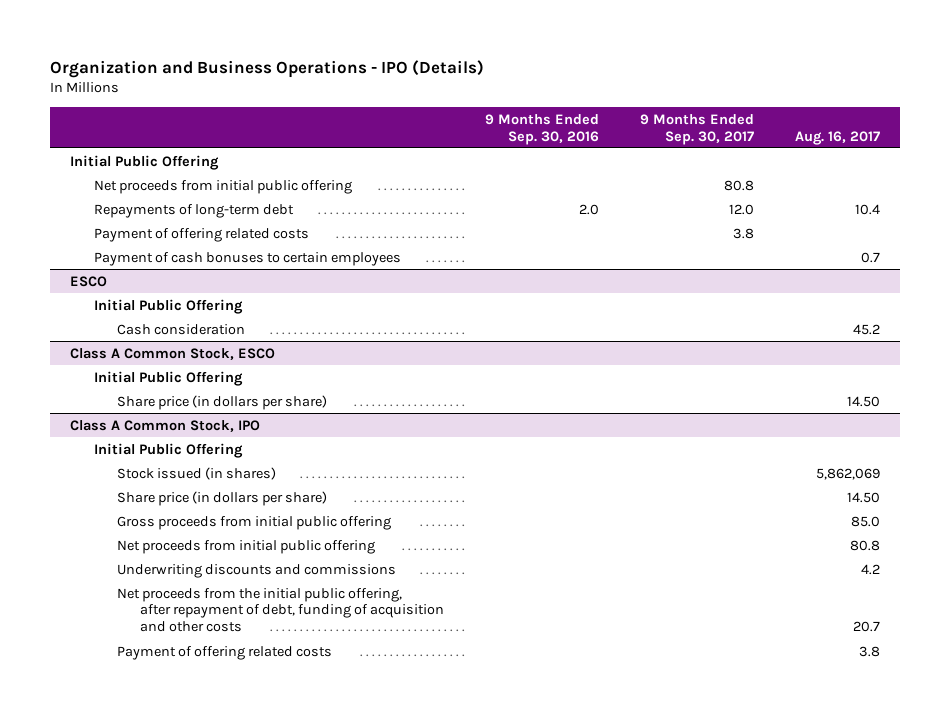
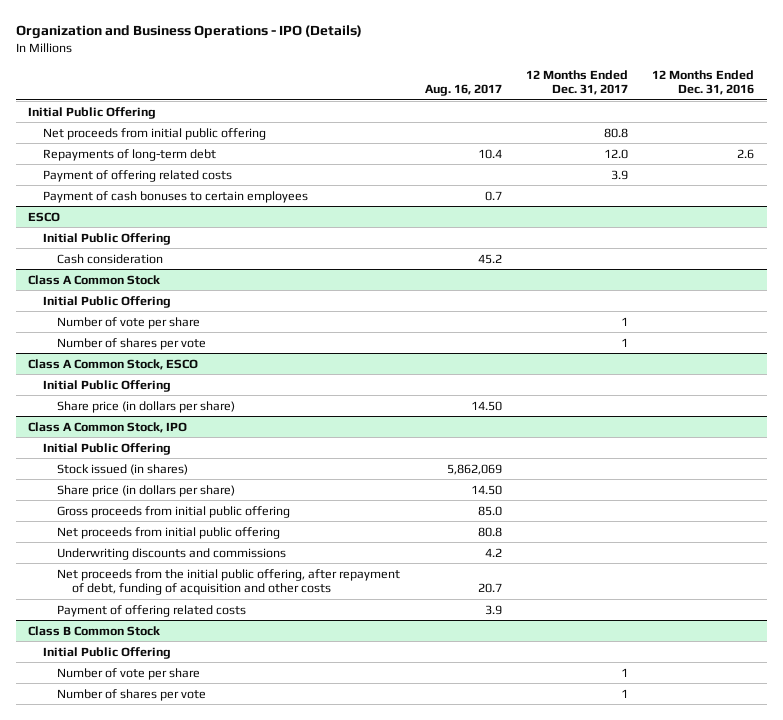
- | 9 Months Ended Sep. 30, 2016 | 9 Months Ended Sep. 30, 2017 | Aug. 16, 2017
+ | Aug. 16, 2017 | 12 Months Ended Dec. 31, 2017 | 12 Months Ended Dec. 31, 2016
+ Class A Common Stock
+ Initial Public Offering
+ Number of vote per share | | 1 |
+ Number of shares per vote | | 1 |
@ Class A Common Stock, IPO
- Payment of offering related costs | | | 3.8
+ Payment of offering related costs | 3.9 | |
+ Class B Common Stock
+ Initial Public Offering
+ Number of vote per share | | 1 |
+ Number of shares per vote | | 1 |

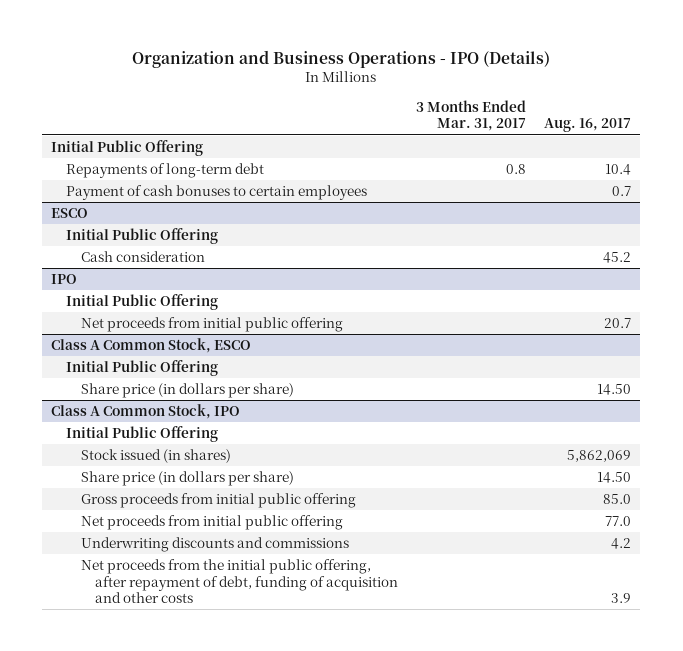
- | Aug. 16, 2017 | 12 Months Ended Dec. 31, 2017 | 12 Months Ended Dec. 31, 2016
+ | 3 Months Ended Mar. 31, 2017 | Aug. 16, 2017
- Net proceeds from initial public offering | | 80.8 |
- Payment of offering related costs | | 3.9 |
- Class A Common Stock
+ IPO
- Number of vote per share | | 1 |
- Number of shares per vote | | 1 |
+ Net proceeds from initial public offering | | 20.7
@ Class A Common Stock, IPO
- Net proceeds from initial public offering | 80.8 | |
+ Net proceeds from initial public offering | | 77.0
- Net proceeds from the initial public offering, after repayment of debt, funding of acquisition and other costs | 20.7 | |
- Payment of offering related costs | 3.9 | |
- Class B Common Stock
- Initial Public Offering
- Number of vote per share | | 1 |
- Number of shares per vote | | 1 |
@ Class A Common Stock, IPO
+ Net proceeds from the initial public offering, after repayment of debt, funding of acquisition and other costs | | 3.9

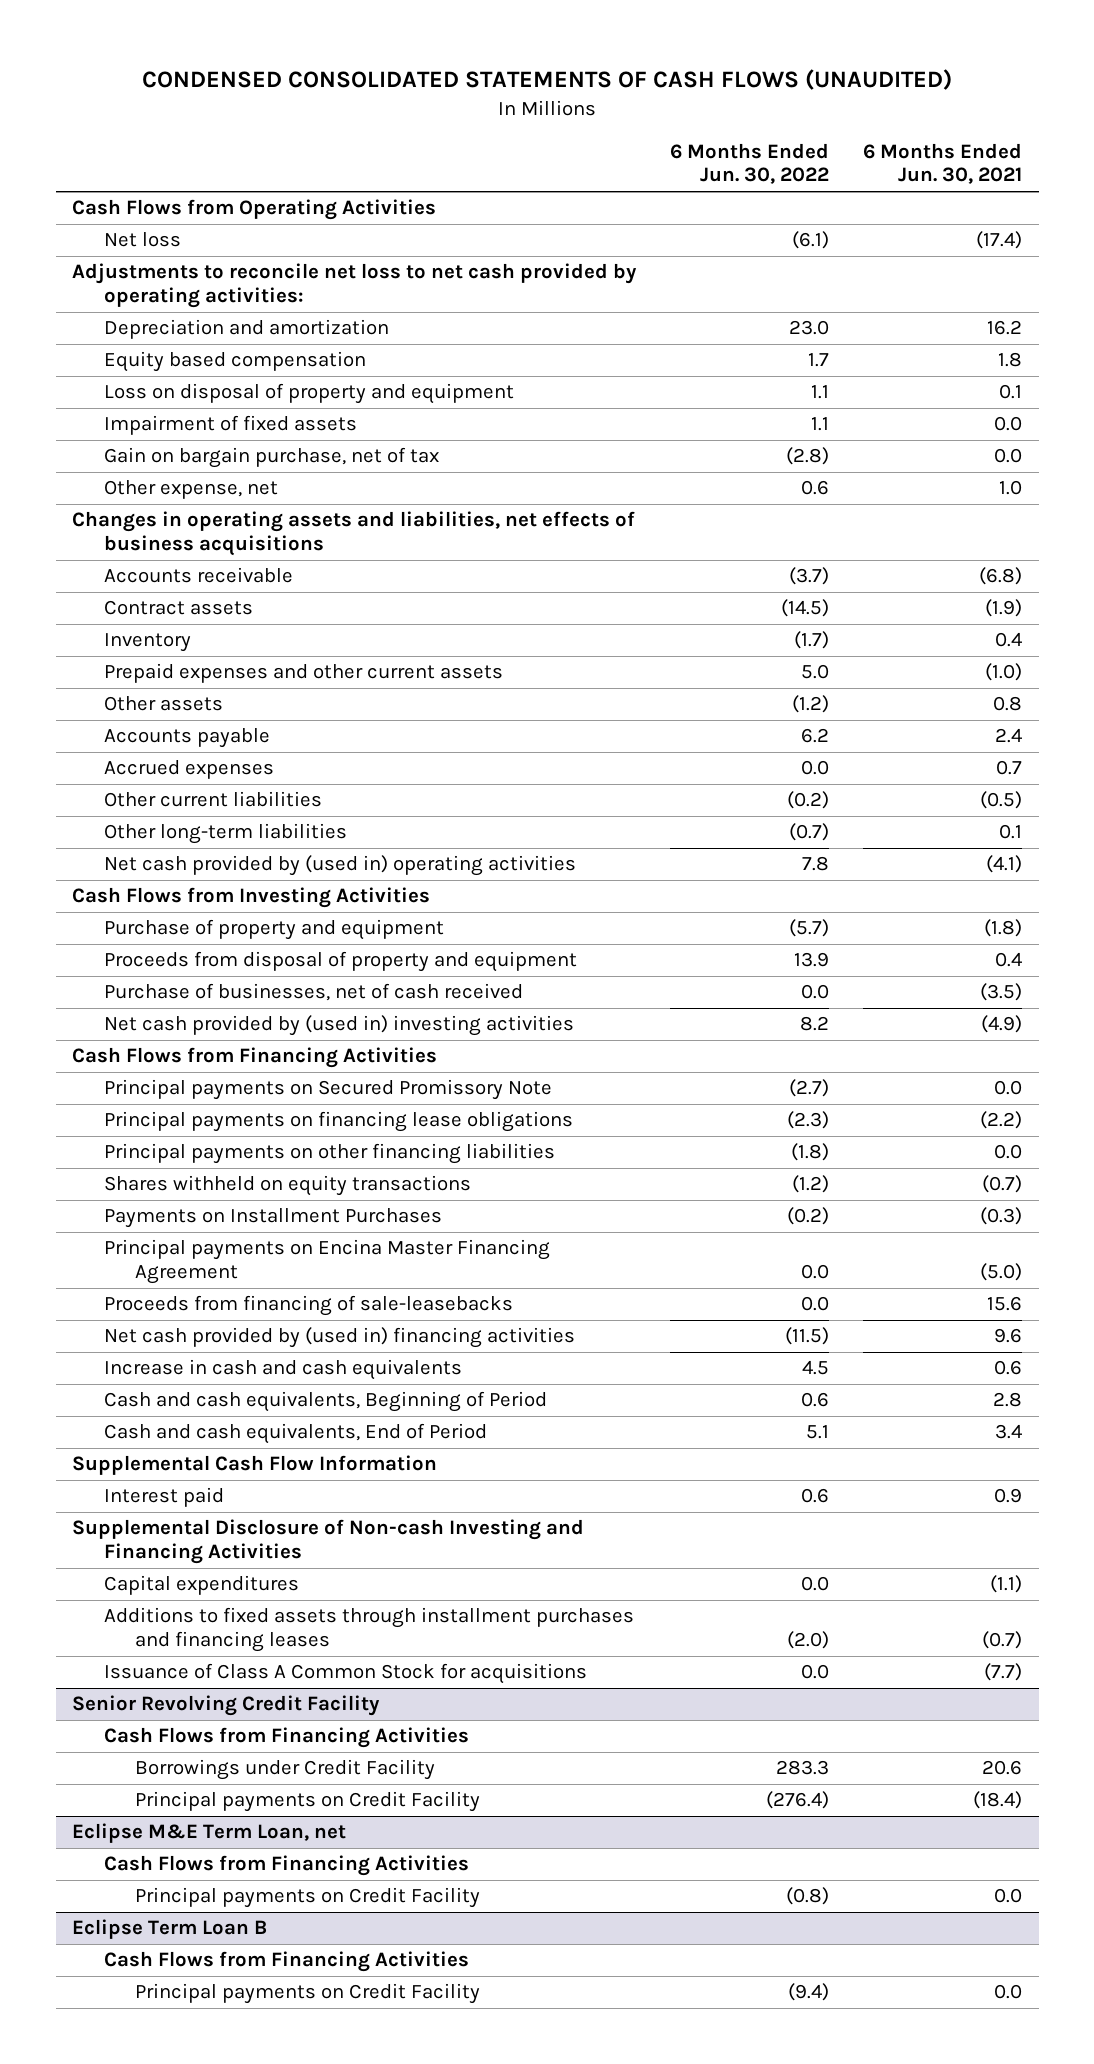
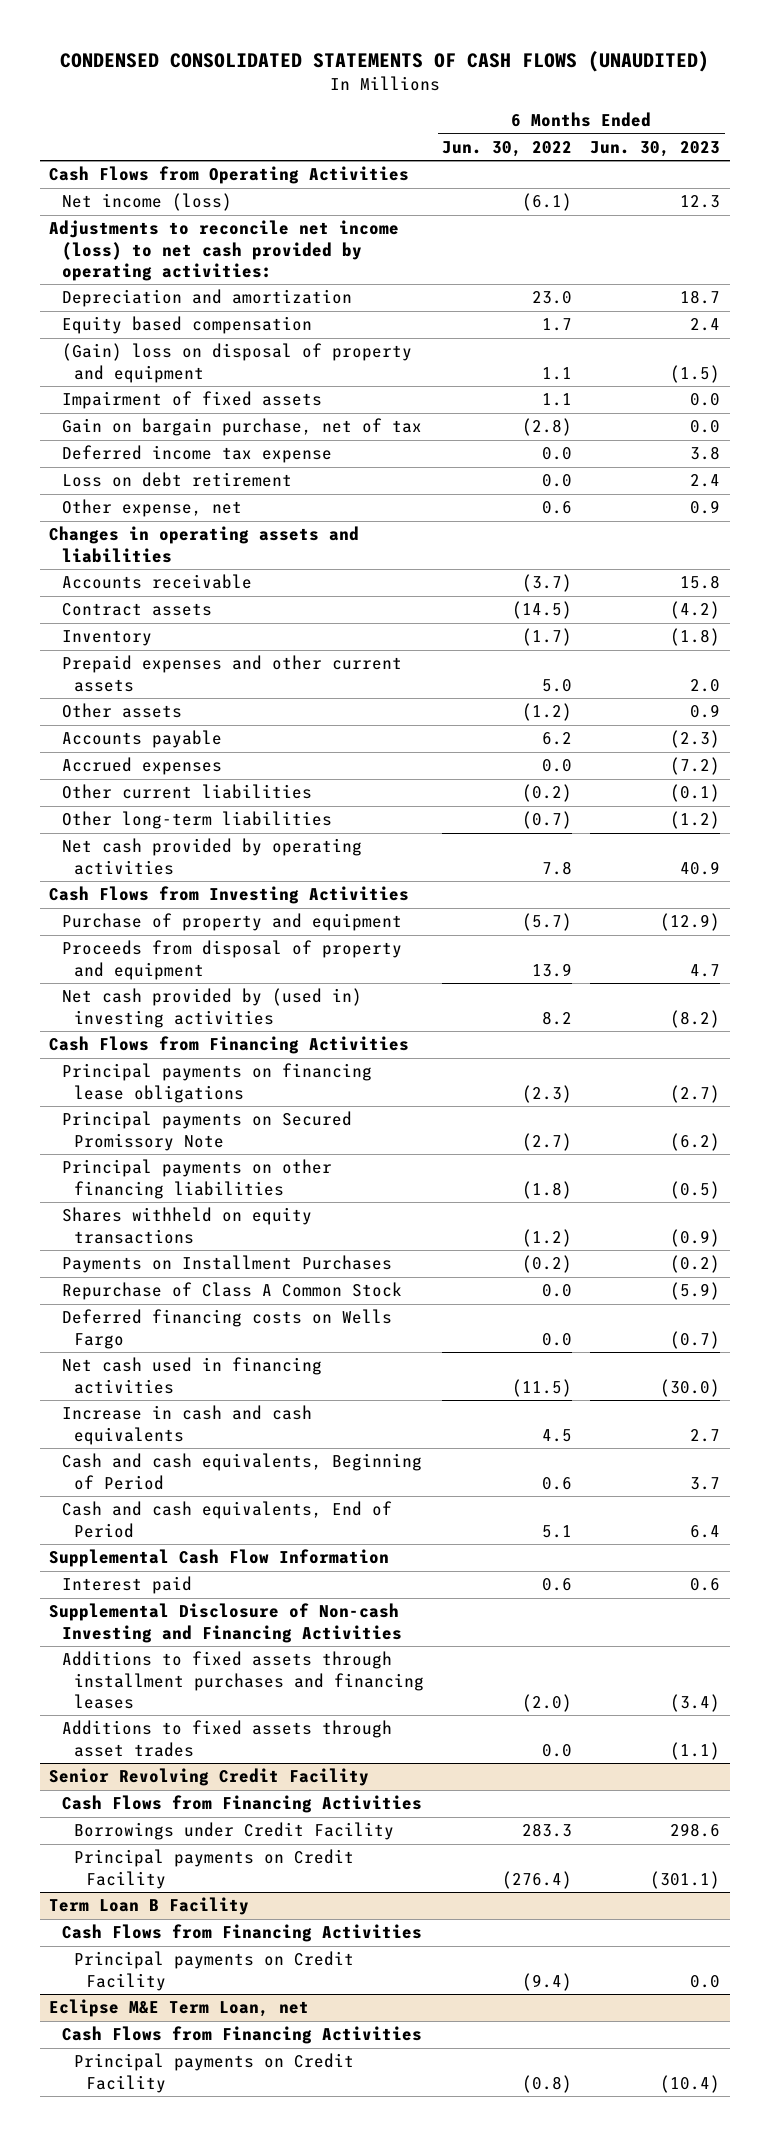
- | 6 Months Ended Jun. 30, 2022 | 6 Months Ended Jun. 30, 2021
+ | 6 Months Ended Jun. 30, 2022 | 6 Months Ended Jun. 30, 2023
- Net loss | (6.1) | (17.4)
- Adjustments to reconcile net loss to net cash provided by operating activities:
+ Net income (loss) | (6.1) | 12.3
+ Adjustments to reconcile net income (loss) to net cash provided by operating activities:
- Loss on disposal of property and equipment | 1.1 | 0.1
+ (Gain) loss on disposal of property and equipment | 1.1 | (1.5)
+ Deferred income tax expense | 0.0 | 3.8
+ Loss on debt retirement | 0.0 | 2.4
- Changes in operating assets and liabilities, net effects of business acquisitions
+ Changes in operating assets and liabilities
- Net cash provided by (used in) operating activities | 7.8 | (4.1)
+ Net cash provided by operating activities | 7.8 | 40.9
- Purchase of businesses, net of cash received | 0.0 | (3.5)
moved down: Principal payments on Secured Promissory Note | (2.7) | (6.2)
- Principal payments on Encina Master Financing Agreement | 0.0 | (5.0)
- Proceeds from financing of sale-leasebacks | 0.0 | 15.6
- Net cash provided by (used in) financing activities | (11.5) | 9.6
+ Repurchase of Class A Common Stock | 0.0 | (5.9)
+ Deferred financing costs on Wells Fargo | 0.0 | (0.7)
+ Net cash used in financing activities | (11.5) | (30.0)
- Capital expenditures | 0.0 | (1.1)
- Issuance of Class A Common Stock for acquisitions | 0.0 | (7.7)
+ Additions to fixed assets through asset trades | 0.0 | (1.1)
+ Term Loan B Facility
+ Cash Flows from Financing Activities
+ Principal payments on Credit Facility | (9.4) | 0.0
- Eclipse Term Loan B
- Cash Flows from Financing Activities
- Principal payments on Credit Facility | (9.4) | 0.0

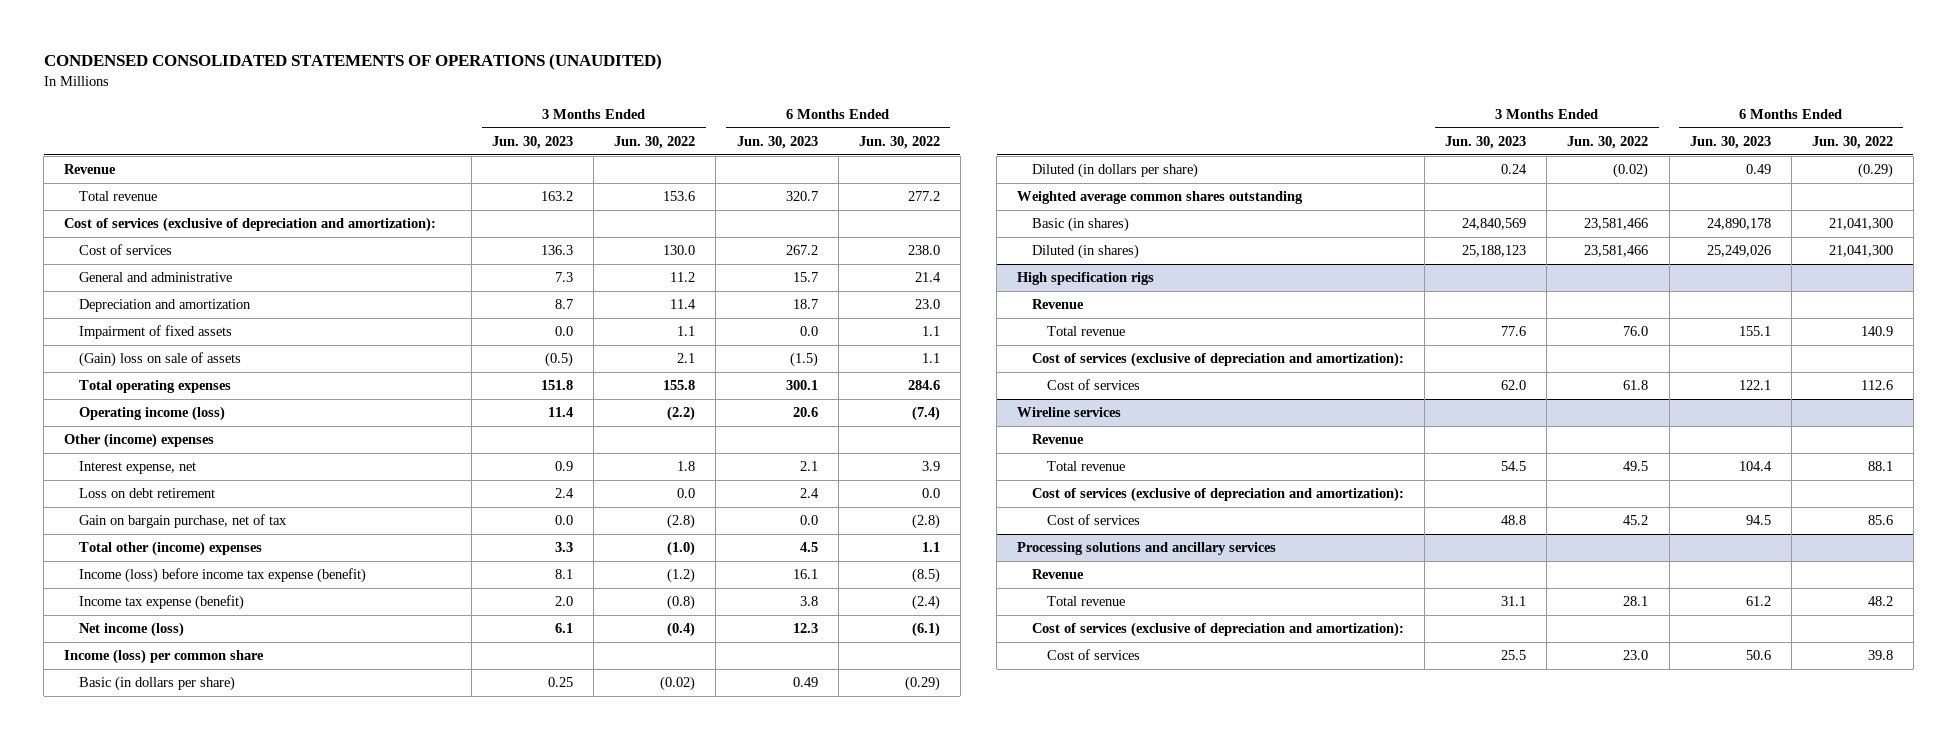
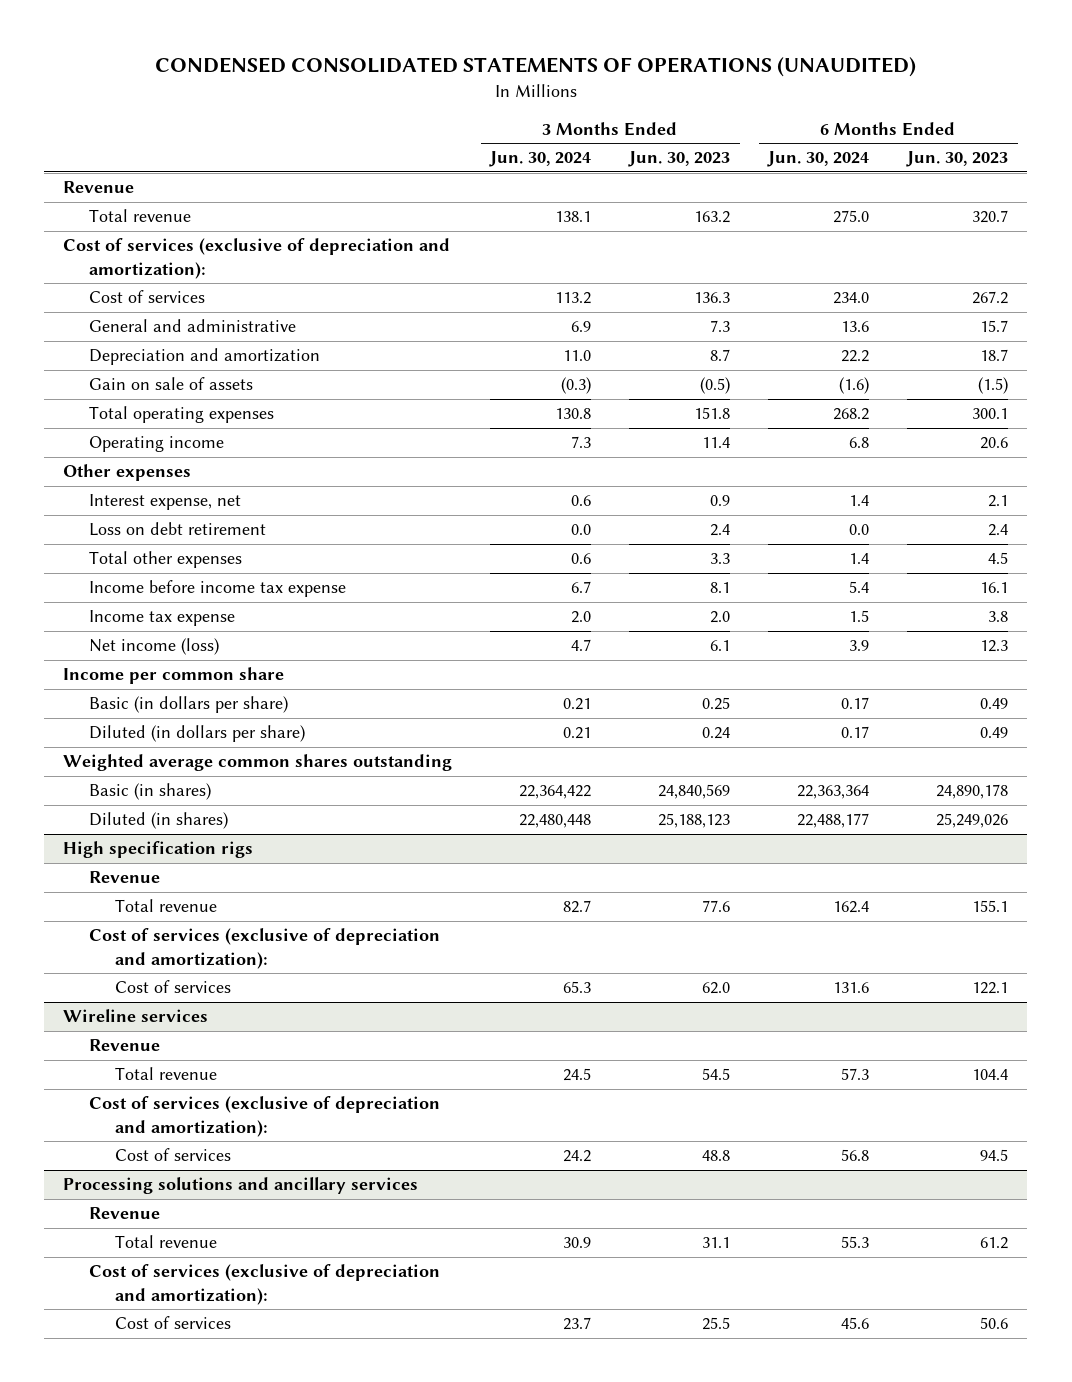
- | 3 Months Ended Jun. 30, 2023 | 3 Months Ended Jun. 30, 2022 | 6 Months Ended Jun. 30, 2023 | 6 Months Ended Jun. 30, 2022
+ | 3 Months Ended Jun. 30, 2024 | 3 Months Ended Jun. 30, 2023 | 6 Months Ended Jun. 30, 2024 | 6 Months Ended Jun. 30, 2023
- Impairment of fixed assets | 0.0 | 1.1 | 0.0 | 1.1
- (Gain) loss on sale of assets | (0.5) | 2.1 | (1.5) | 1.1
+ Gain on sale of assets | (0.3) | (0.5) | (1.6) | (1.5)
- Operating income (loss) | 11.4 | (2.2) | 20.6 | (7.4)
- Other (income) expenses
+ Operating income | 7.3 | 11.4 | 6.8 | 20.6
+ Other expenses
- Gain on bargain purchase, net of tax | 0.0 | (2.8) | 0.0 | (2.8)
- Total other (income) expenses | 3.3 | (1.0) | 4.5 | 1.1
- Income (loss) before income tax expense (benefit) | 8.1 | (1.2) | 16.1 | (8.5)
- Income tax expense (benefit) | 2.0 | (0.8) | 3.8 | (2.4)
+ Total other expenses | 0.6 | 3.3 | 1.4 | 4.5
+ Income before income tax expense | 6.7 | 8.1 | 5.4 | 16.1
+ Income tax expense | 2.0 | 2.0 | 1.5 | 3.8
- Income (loss) per common share
+ Income per common share

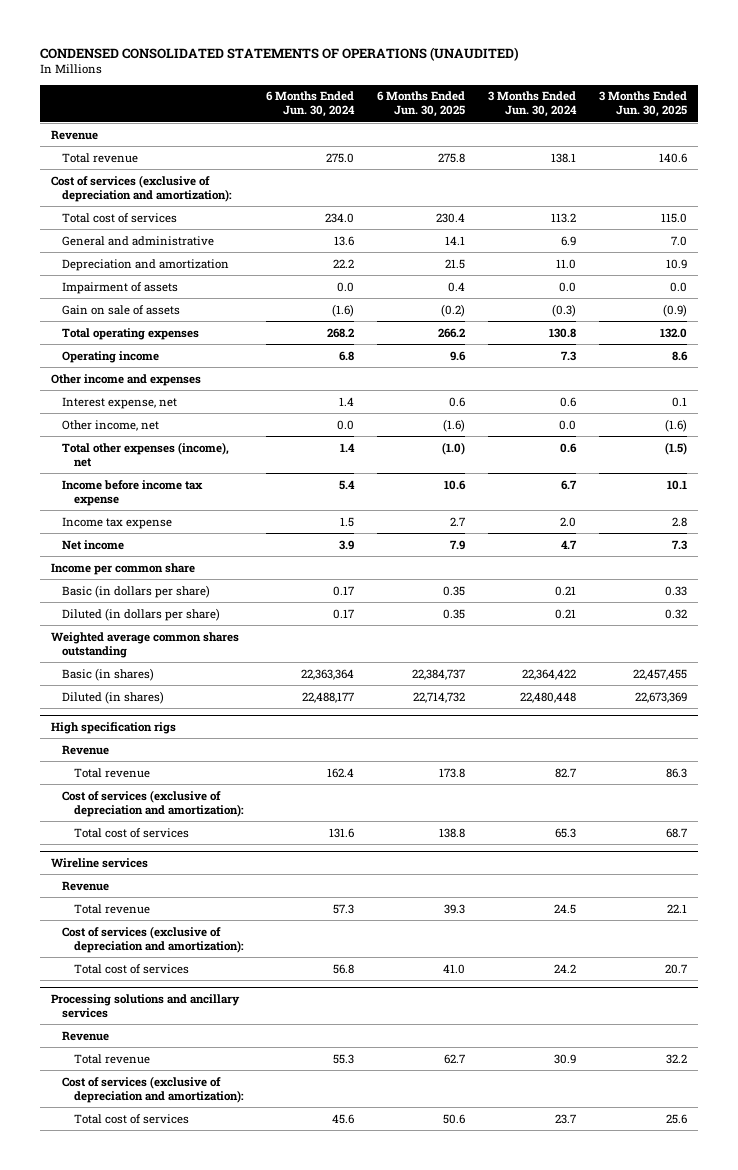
- | 3 Months Ended Jun. 30, 2024 | 3 Months Ended Jun. 30, 2023 | 6 Months Ended Jun. 30, 2024 | 6 Months Ended Jun. 30, 2023
+ | 6 Months Ended Jun. 30, 2024 | 6 Months Ended Jun. 30, 2025 | 3 Months Ended Jun. 30, 2024 | 3 Months Ended Jun. 30, 2025
- Cost of services | 113.2 | 136.3 | 234.0 | 267.2
+ Total cost of services | 234.0 | 230.4 | 113.2 | 115.0
+ Impairment of assets | 0.0 | 0.4 | 0.0 | 0.0
- Other expenses
+ Other income and expenses
- Loss on debt retirement | 0.0 | 2.4 | 0.0 | 2.4
- Total other expenses | 0.6 | 3.3 | 1.4 | 4.5
+ Other income, net | 0.0 | (1.6) | 0.0 | (1.6)
+ Total other expenses (income), net | 1.4 | (1.0) | 0.6 | (1.5)
- Net income (loss) | 4.7 | 6.1 | 3.9 | 12.3
+ Net income | 3.9 | 7.9 | 4.7 | 7.3
@ High specification rigs
- Cost of services | 65.3 | 62.0 | 131.6 | 122.1
+ Total cost of services | 131.6 | 138.8 | 65.3 | 68.7
@ Wireline services
- Cost of services | 24.2 | 48.8 | 56.8 | 94.5
+ Total cost of services | 56.8 | 41.0 | 24.2 | 20.7
@ Processing solutions and ancillary services
- Cost of services | 23.7 | 25.5 | 45.6 | 50.6
+ Total cost of services | 45.6 | 50.6 | 23.7 | 25.6

